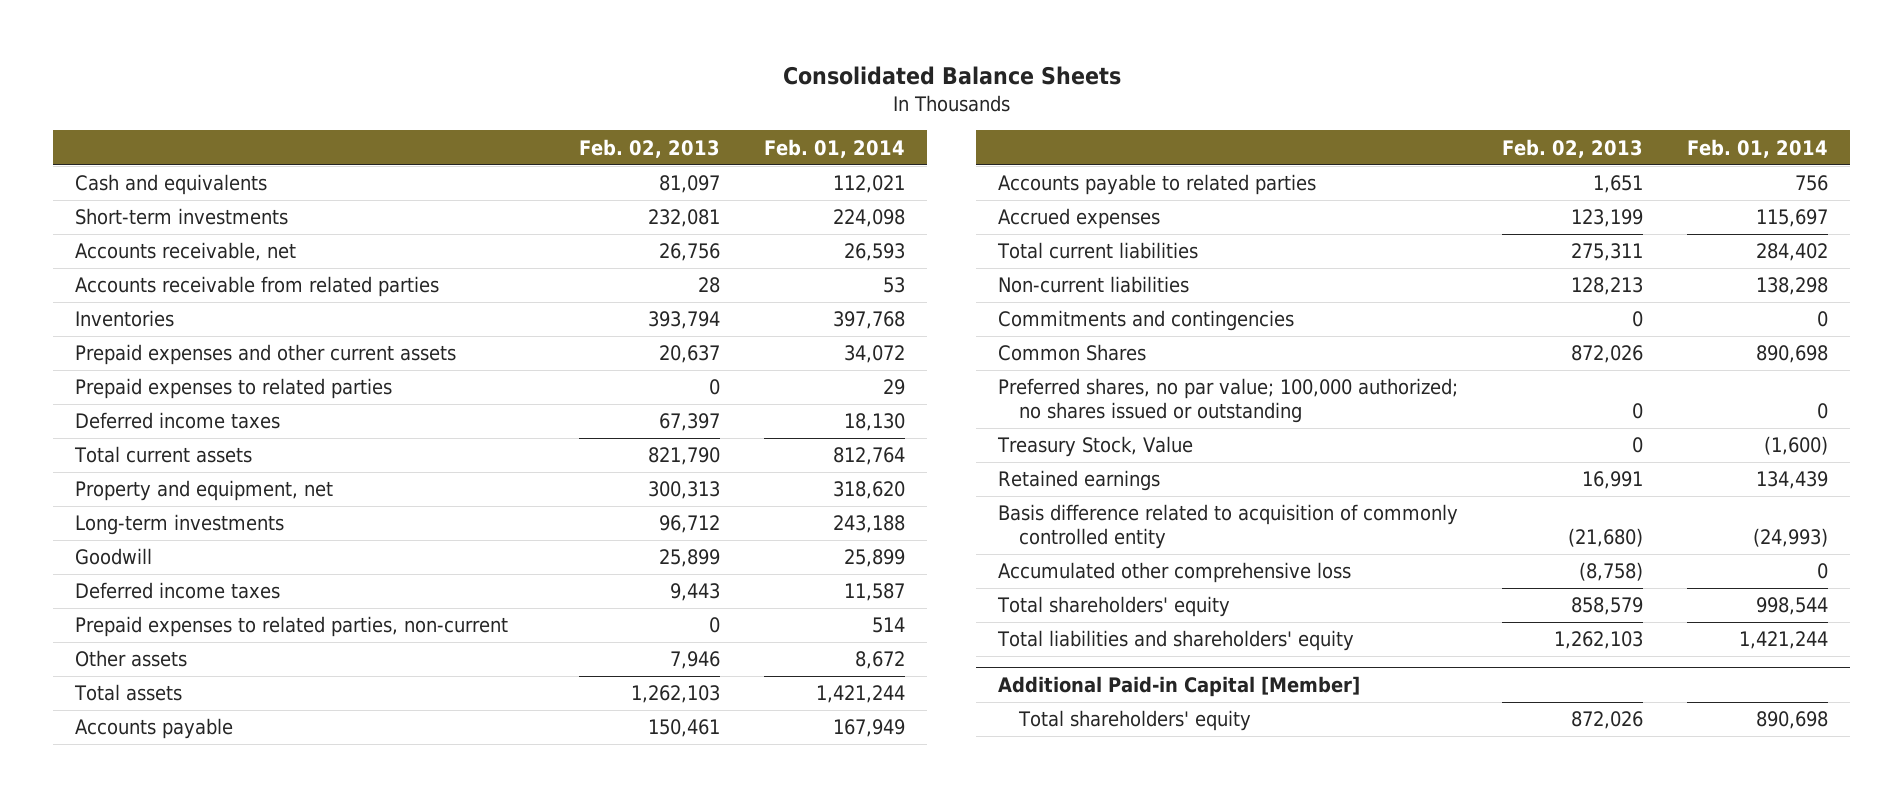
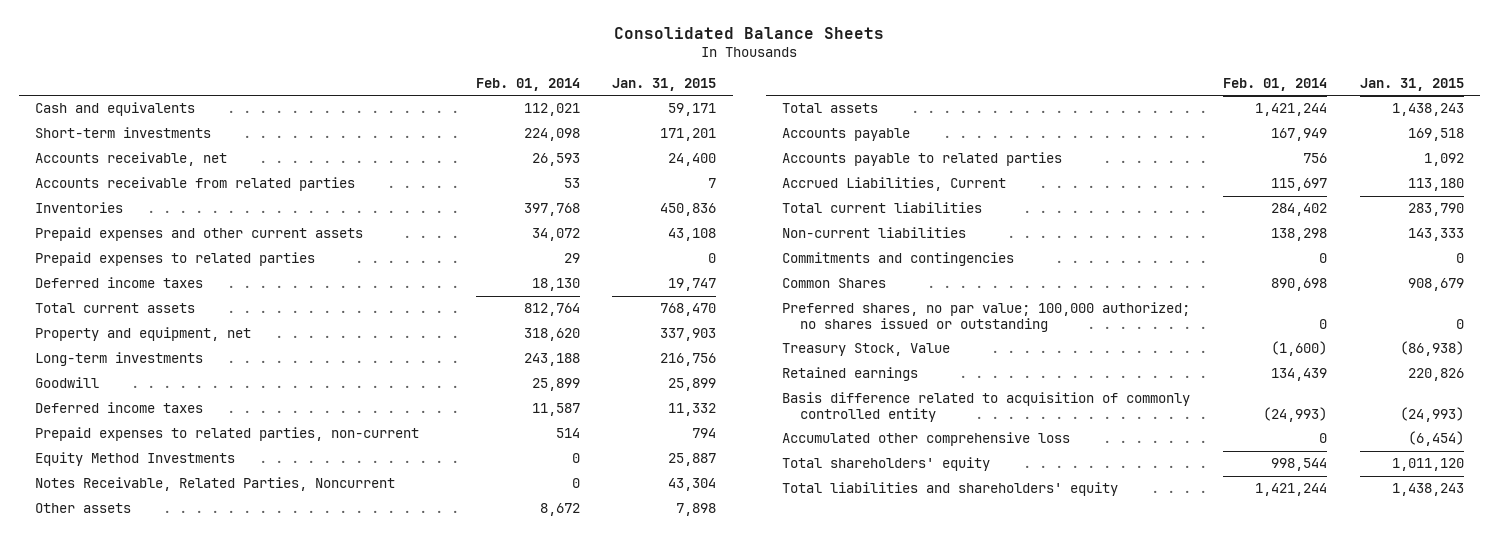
- | Feb. 02, 2013 | Feb. 01, 2014
+ | Feb. 01, 2014 | Jan. 31, 2015
+ Equity Method Investments | 0 | 25,887
+ Notes Receivable, Related Parties, Noncurrent | 0 | 43,304
- Accrued expenses | 123,199 | 115,697
+ Accrued Liabilities, Current | 115,697 | 113,180
- Additional Paid-in Capital [Member]
- Total shareholders' equity | 872,026 | 890,698

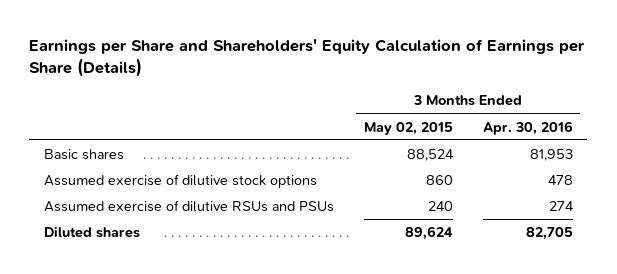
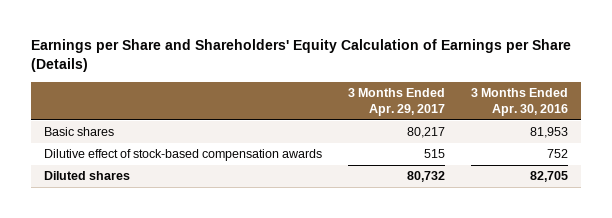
- | 3 Months Ended May 02, 2015 | 3 Months Ended Apr. 30, 2016
+ | 3 Months Ended Apr. 29, 2017 | 3 Months Ended Apr. 30, 2016
- Assumed exercise of dilutive stock options | 860 | 478
- Assumed exercise of dilutive RSUs and PSUs | 240 | 274
+ Dilutive effect of stock-based compensation awards | 515 | 752

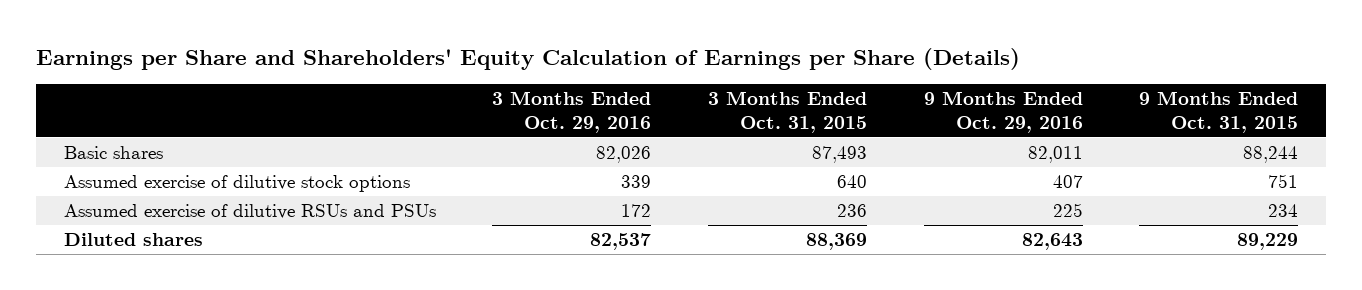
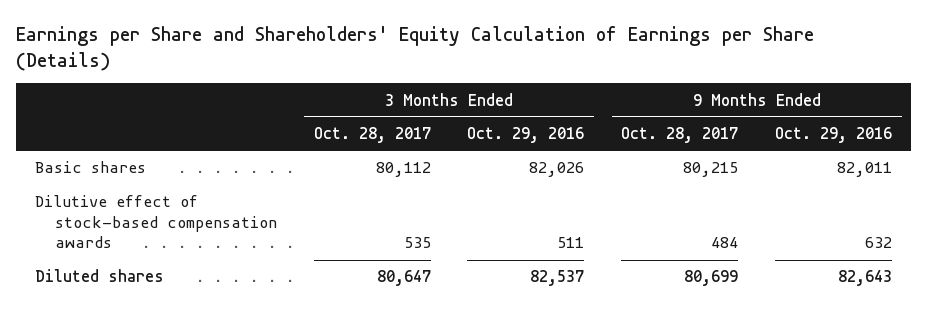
- | 3 Months Ended Oct. 29, 2016 | 3 Months Ended Oct. 31, 2015 | 9 Months Ended Oct. 29, 2016 | 9 Months Ended Oct. 31, 2015
+ | 3 Months Ended Oct. 28, 2017 | 3 Months Ended Oct. 29, 2016 | 9 Months Ended Oct. 28, 2017 | 9 Months Ended Oct. 29, 2016
- Assumed exercise of dilutive stock options | 339 | 640 | 407 | 751
- Assumed exercise of dilutive RSUs and PSUs | 172 | 236 | 225 | 234
+ Dilutive effect of stock-based compensation awards | 535 | 511 | 484 | 632

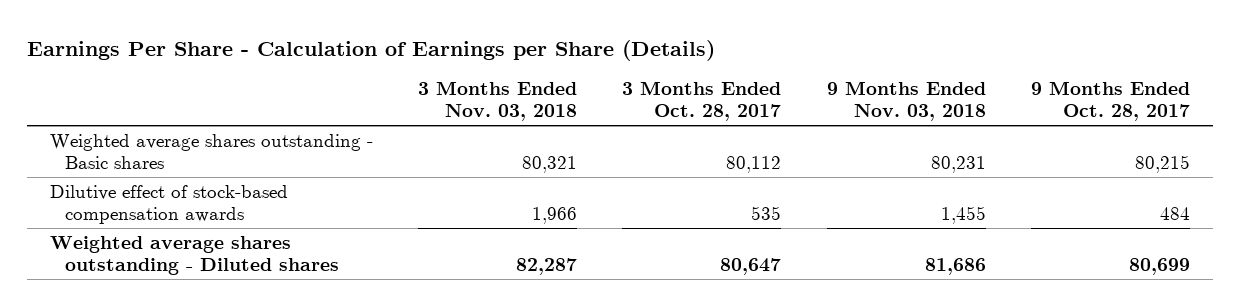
- Earnings per Share and Shareholders' Equity Calculation of Earnings per Share (Details)
+ Earnings Per Share - Calculation of Earnings per Share (Details)
- | 3 Months Ended Oct. 28, 2017 | 3 Months Ended Oct. 29, 2016 | 9 Months Ended Oct. 28, 2017 | 9 Months Ended Oct. 29, 2016
+ | 3 Months Ended Nov. 03, 2018 | 3 Months Ended Oct. 28, 2017 | 9 Months Ended Nov. 03, 2018 | 9 Months Ended Oct. 28, 2017
- Basic shares | 80,112 | 82,026 | 80,215 | 82,011
+ Weighted average shares outstanding - Basic shares | 80,321 | 80,112 | 80,231 | 80,215
- Diluted shares | 80,647 | 82,537 | 80,699 | 82,643
+ Weighted average shares outstanding - Diluted shares | 82,287 | 80,647 | 81,686 | 80,699

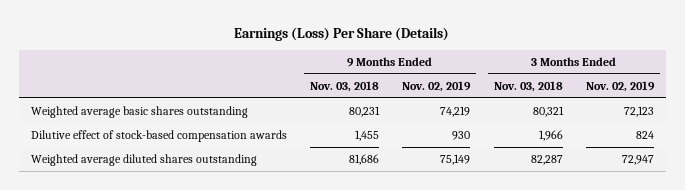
- Earnings Per Share - Calculation of Earnings per Share (Details)
+ Earnings (Loss) Per Share (Details)
- | 3 Months Ended Nov. 03, 2018 | 3 Months Ended Oct. 28, 2017 | 9 Months Ended Nov. 03, 2018 | 9 Months Ended Oct. 28, 2017
+ | 9 Months Ended Nov. 03, 2018 | 9 Months Ended Nov. 02, 2019 | 3 Months Ended Nov. 03, 2018 | 3 Months Ended Nov. 02, 2019
- Weighted average shares outstanding - Basic shares | 80,321 | 80,112 | 80,231 | 80,215
+ Weighted average basic shares outstanding | 80,231 | 74,219 | 80,321 | 72,123
- Weighted average shares outstanding - Diluted shares | 82,287 | 80,647 | 81,686 | 80,699
+ Weighted average diluted shares outstanding | 81,686 | 75,149 | 82,287 | 72,947

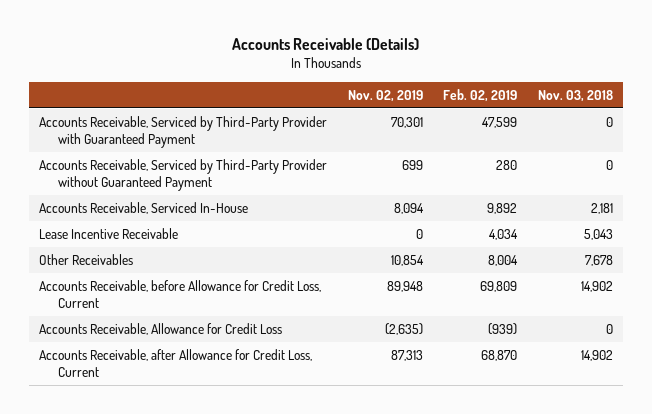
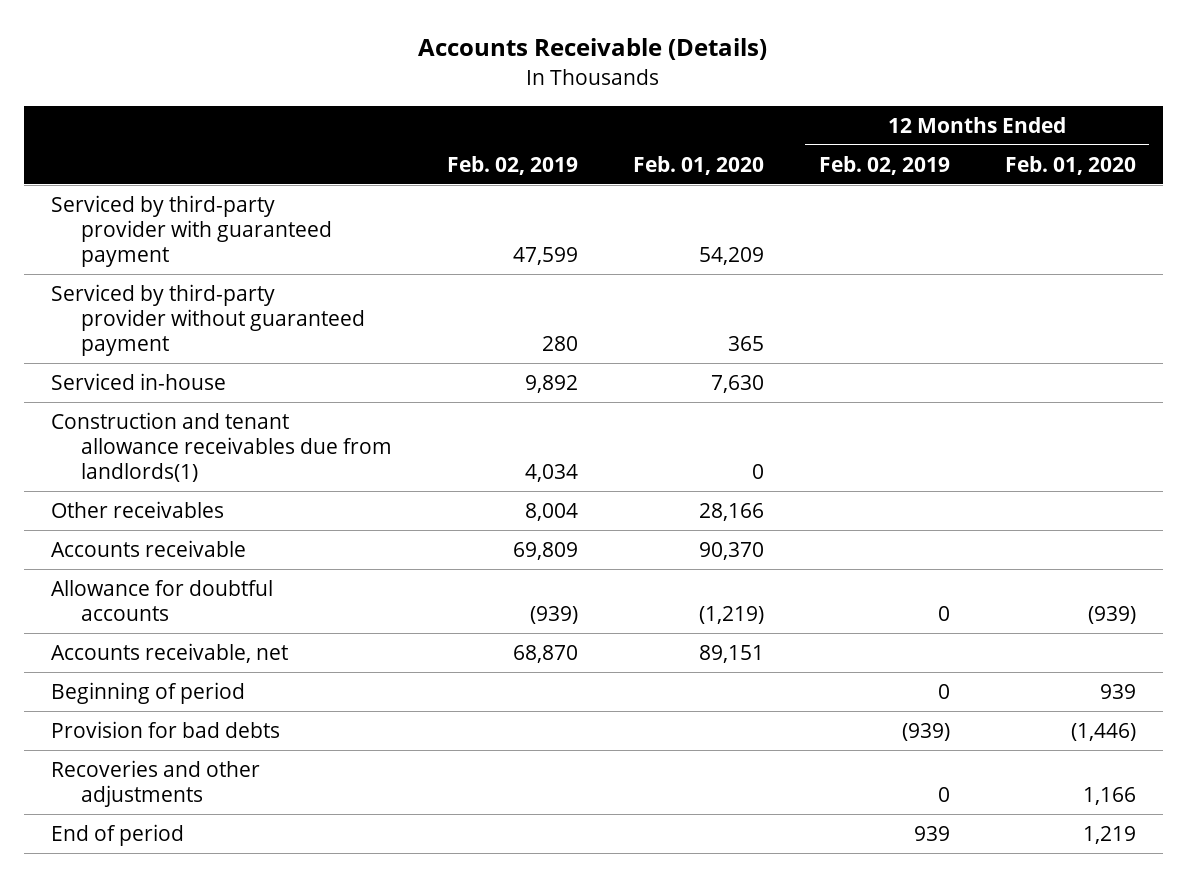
- | Nov. 02, 2019 | Feb. 02, 2019 | Nov. 03, 2018
+ | Feb. 02, 2019 | Feb. 01, 2020 | 12 Months Ended Feb. 02, 2019 | 12 Months Ended Feb. 01, 2020
- Accounts Receivable, Serviced by Third-Party Provider with Guaranteed Payment | 70,301 | 47,599 | 0
- Accounts Receivable, Serviced by Third-Party Provider without Guaranteed Payment | 699 | 280 | 0
- Accounts Receivable, Serviced In-House | 8,094 | 9,892 | 2,181
- Lease Incentive Receivable | 0 | 4,034 | 5,043
- Other Receivables | 10,854 | 8,004 | 7,678
- Accounts Receivable, before Allowance for Credit Loss, Current | 89,948 | 69,809 | 14,902
- Accounts Receivable, Allowance for Credit Loss | (2,635) | (939) | 0
- Accounts Receivable, after Allowance for Credit Loss, Current | 87,313 | 68,870 | 14,902
+ Serviced by third-party provider with guaranteed payment | 47,599 | 54,209 | |
+ Serviced by third-party provider without guaranteed payment | 280 | 365 | |
+ Serviced in-house | 9,892 | 7,630 | |
+ Construction and tenant allowance receivables due from landlords(1) | 4,034 | 0 | |
+ Other receivables | 8,004 | 28,166 | |
+ Accounts receivable | 69,809 | 90,370 | |
+ Allowance for doubtful accounts | (939) | (1,219) | 0 | (939)
+ Accounts receivable, net | 68,870 | 89,151 | |
+ Beginning of period | | | 0 | 939
+ Provision for bad debts | | | (939) | (1,446)
+ Recoveries and other adjustments | | | 0 | 1,166
+ End of period | | | 939 | 1,219

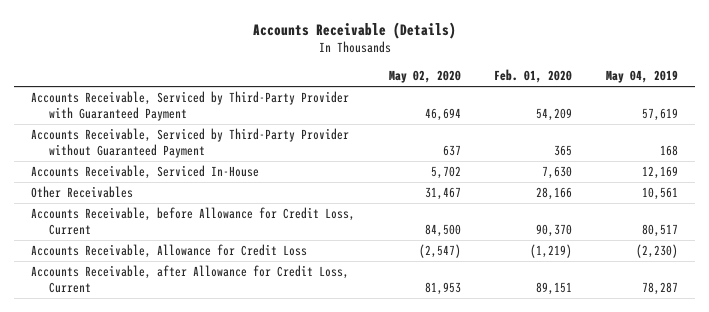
- | Feb. 02, 2019 | Feb. 01, 2020 | 12 Months Ended Feb. 02, 2019 | 12 Months Ended Feb. 01, 2020
+ | May 02, 2020 | Feb. 01, 2020 | May 04, 2019
- Serviced by third-party provider with guaranteed payment | 47,599 | 54,209 | |
- Serviced by third-party provider without guaranteed payment | 280 | 365 | |
- Serviced in-house | 9,892 | 7,630 | |
- Construction and tenant allowance receivables due from landlords(1) | 4,034 | 0 | |
- Other receivables | 8,004 | 28,166 | |
- Accounts receivable | 69,809 | 90,370 | |
- Allowance for doubtful accounts | (939) | (1,219) | 0 | (939)
- Accounts receivable, net | 68,870 | 89,151 | |
- Beginning of period | | | 0 | 939
- Provision for bad debts | | | (939) | (1,446)
- Recoveries and other adjustments | | | 0 | 1,166
- End of period | | | 939 | 1,219
+ Accounts Receivable, Serviced by Third-Party Provider with Guaranteed Payment | 46,694 | 54,209 | 57,619
+ Accounts Receivable, Serviced by Third-Party Provider without Guaranteed Payment | 637 | 365 | 168
+ Accounts Receivable, Serviced In-House | 5,702 | 7,630 | 12,169
+ Other Receivables | 31,467 | 28,166 | 10,561
+ Accounts Receivable, before Allowance for Credit Loss, Current | 84,500 | 90,370 | 80,517
+ Accounts Receivable, Allowance for Credit Loss | (2,547) | (1,219) | (2,230)
+ Accounts Receivable, after Allowance for Credit Loss, Current | 81,953 | 89,151 | 78,287

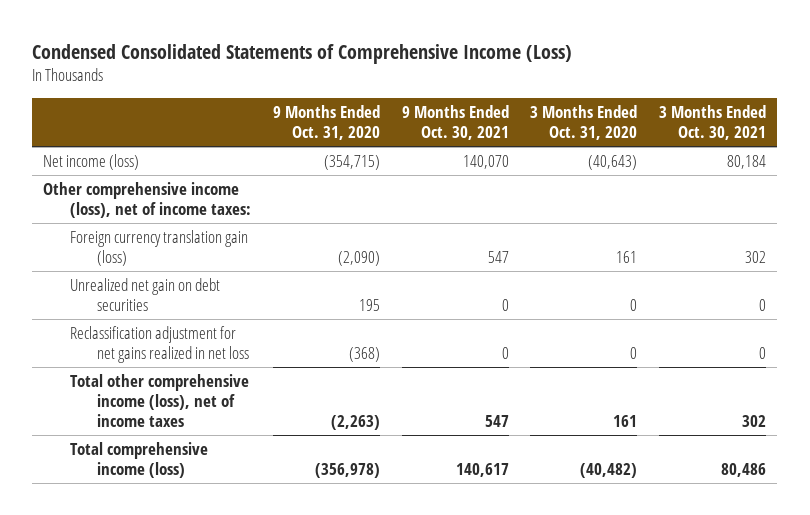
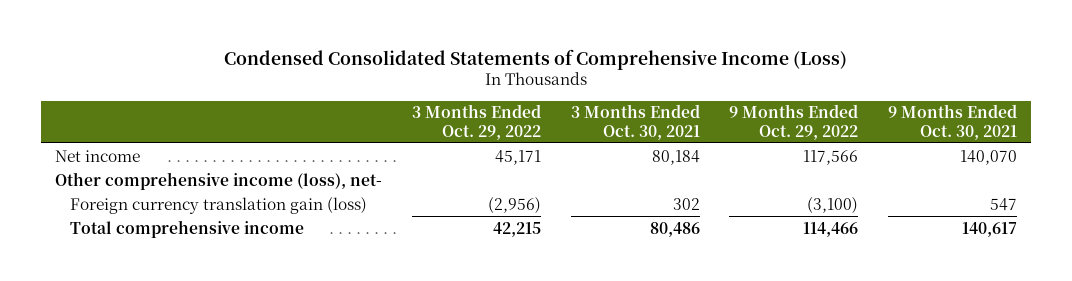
- | 9 Months Ended Oct. 31, 2020 | 9 Months Ended Oct. 30, 2021 | 3 Months Ended Oct. 31, 2020 | 3 Months Ended Oct. 30, 2021
+ | 3 Months Ended Oct. 29, 2022 | 3 Months Ended Oct. 30, 2021 | 9 Months Ended Oct. 29, 2022 | 9 Months Ended Oct. 30, 2021
- Net income (loss) | (354,715) | 140,070 | (40,643) | 80,184
- Other comprehensive income (loss), net of income taxes:
+ Net income | 45,171 | 80,184 | 117,566 | 140,070
+ Other comprehensive income (loss), net-
- Unrealized net gain on debt securities | 195 | 0 | 0 | 0
- Reclassification adjustment for net gains realized in net loss | (368) | 0 | 0 | 0
- Total other comprehensive income (loss), net of income taxes | (2,263) | 547 | 161 | 302
- Total comprehensive income (loss) | (356,978) | 140,617 | (40,482) | 80,486
+ Total comprehensive income | 42,215 | 80,486 | 114,466 | 140,617

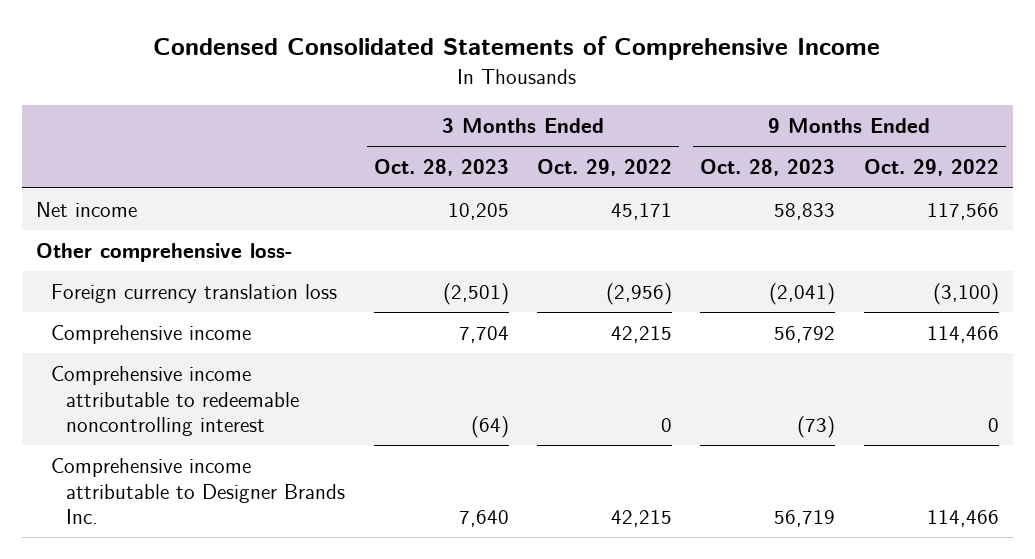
- Condensed Consolidated Statements of Comprehensive Income (Loss)
+ Condensed Consolidated Statements of Comprehensive Income
- | 3 Months Ended Oct. 29, 2022 | 3 Months Ended Oct. 30, 2021 | 9 Months Ended Oct. 29, 2022 | 9 Months Ended Oct. 30, 2021
+ | 3 Months Ended Oct. 28, 2023 | 3 Months Ended Oct. 29, 2022 | 9 Months Ended Oct. 28, 2023 | 9 Months Ended Oct. 29, 2022
- Other comprehensive income (loss), net-
- Foreign currency translation gain (loss) | (2,956) | 302 | (3,100) | 547
- Total comprehensive income | 42,215 | 80,486 | 114,466 | 140,617
+ Other comprehensive loss-
+ Foreign currency translation loss | (2,501) | (2,956) | (2,041) | (3,100)
+ Comprehensive income | 7,704 | 42,215 | 56,792 | 114,466
+ Comprehensive income attributable to redeemable noncontrolling interest | (64) | 0 | (73) | 0
+ Comprehensive income attributable to Designer Brands Inc. | 7,640 | 42,215 | 56,719 | 114,466

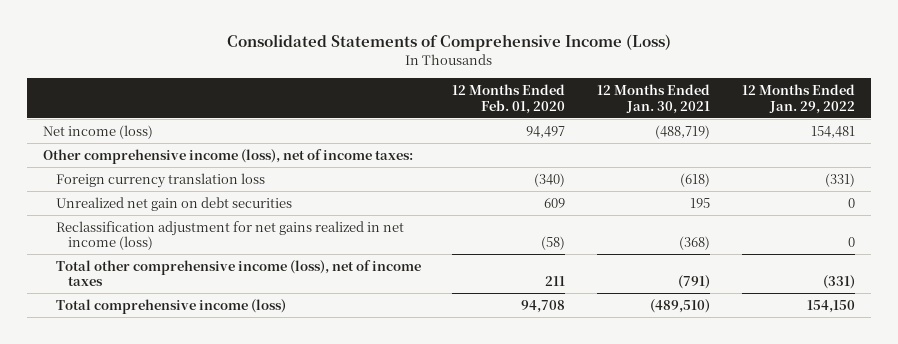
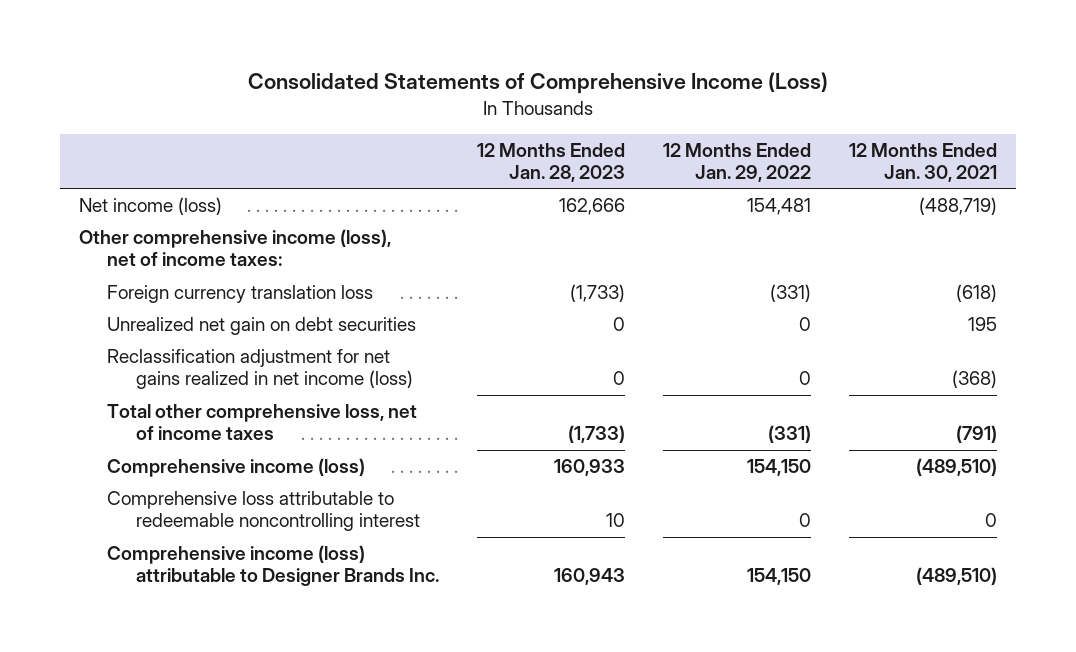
- | 12 Months Ended Feb. 01, 2020 | 12 Months Ended Jan. 30, 2021 | 12 Months Ended Jan. 29, 2022
+ | 12 Months Ended Jan. 28, 2023 | 12 Months Ended Jan. 29, 2022 | 12 Months Ended Jan. 30, 2021
- Total other comprehensive income (loss), net of income taxes | 211 | (791) | (331)
- Total comprehensive income (loss) | 94,708 | (489,510) | 154,150
+ Total other comprehensive loss, net of income taxes | (1,733) | (331) | (791)
+ Comprehensive income (loss) | 160,933 | 154,150 | (489,510)
+ Comprehensive loss attributable to redeemable noncontrolling interest | 10 | 0 | 0
+ Comprehensive income (loss) attributable to Designer Brands Inc. | 160,943 | 154,150 | (489,510)

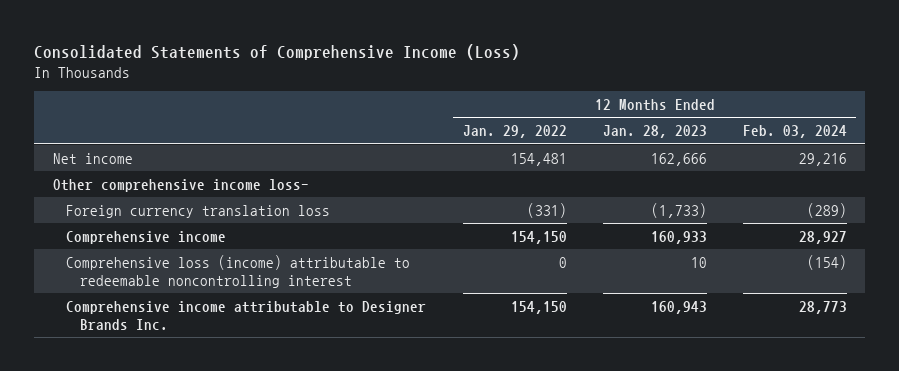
- | 12 Months Ended Jan. 28, 2023 | 12 Months Ended Jan. 29, 2022 | 12 Months Ended Jan. 30, 2021
+ | 12 Months Ended Jan. 29, 2022 | 12 Months Ended Jan. 28, 2023 | 12 Months Ended Feb. 03, 2024
- Net income (loss) | 162,666 | 154,481 | (488,719)
- Other comprehensive income (loss), net of income taxes:
+ Net income | 154,481 | 162,666 | 29,216
+ Other comprehensive income loss-
- Unrealized net gain on debt securities | 0 | 0 | 195
- Reclassification adjustment for net gains realized in net income (loss) | 0 | 0 | (368)
- Total other comprehensive loss, net of income taxes | (1,733) | (331) | (791)
- Comprehensive income (loss) | 160,933 | 154,150 | (489,510)
- Comprehensive loss attributable to redeemable noncontrolling interest | 10 | 0 | 0
- Comprehensive income (loss) attributable to Designer Brands Inc. | 160,943 | 154,150 | (489,510)
+ Comprehensive income | 154,150 | 160,933 | 28,927
+ Comprehensive loss (income) attributable to redeemable noncontrolling interest | 0 | 10 | (154)
+ Comprehensive income attributable to Designer Brands Inc. | 154,150 | 160,943 | 28,773

